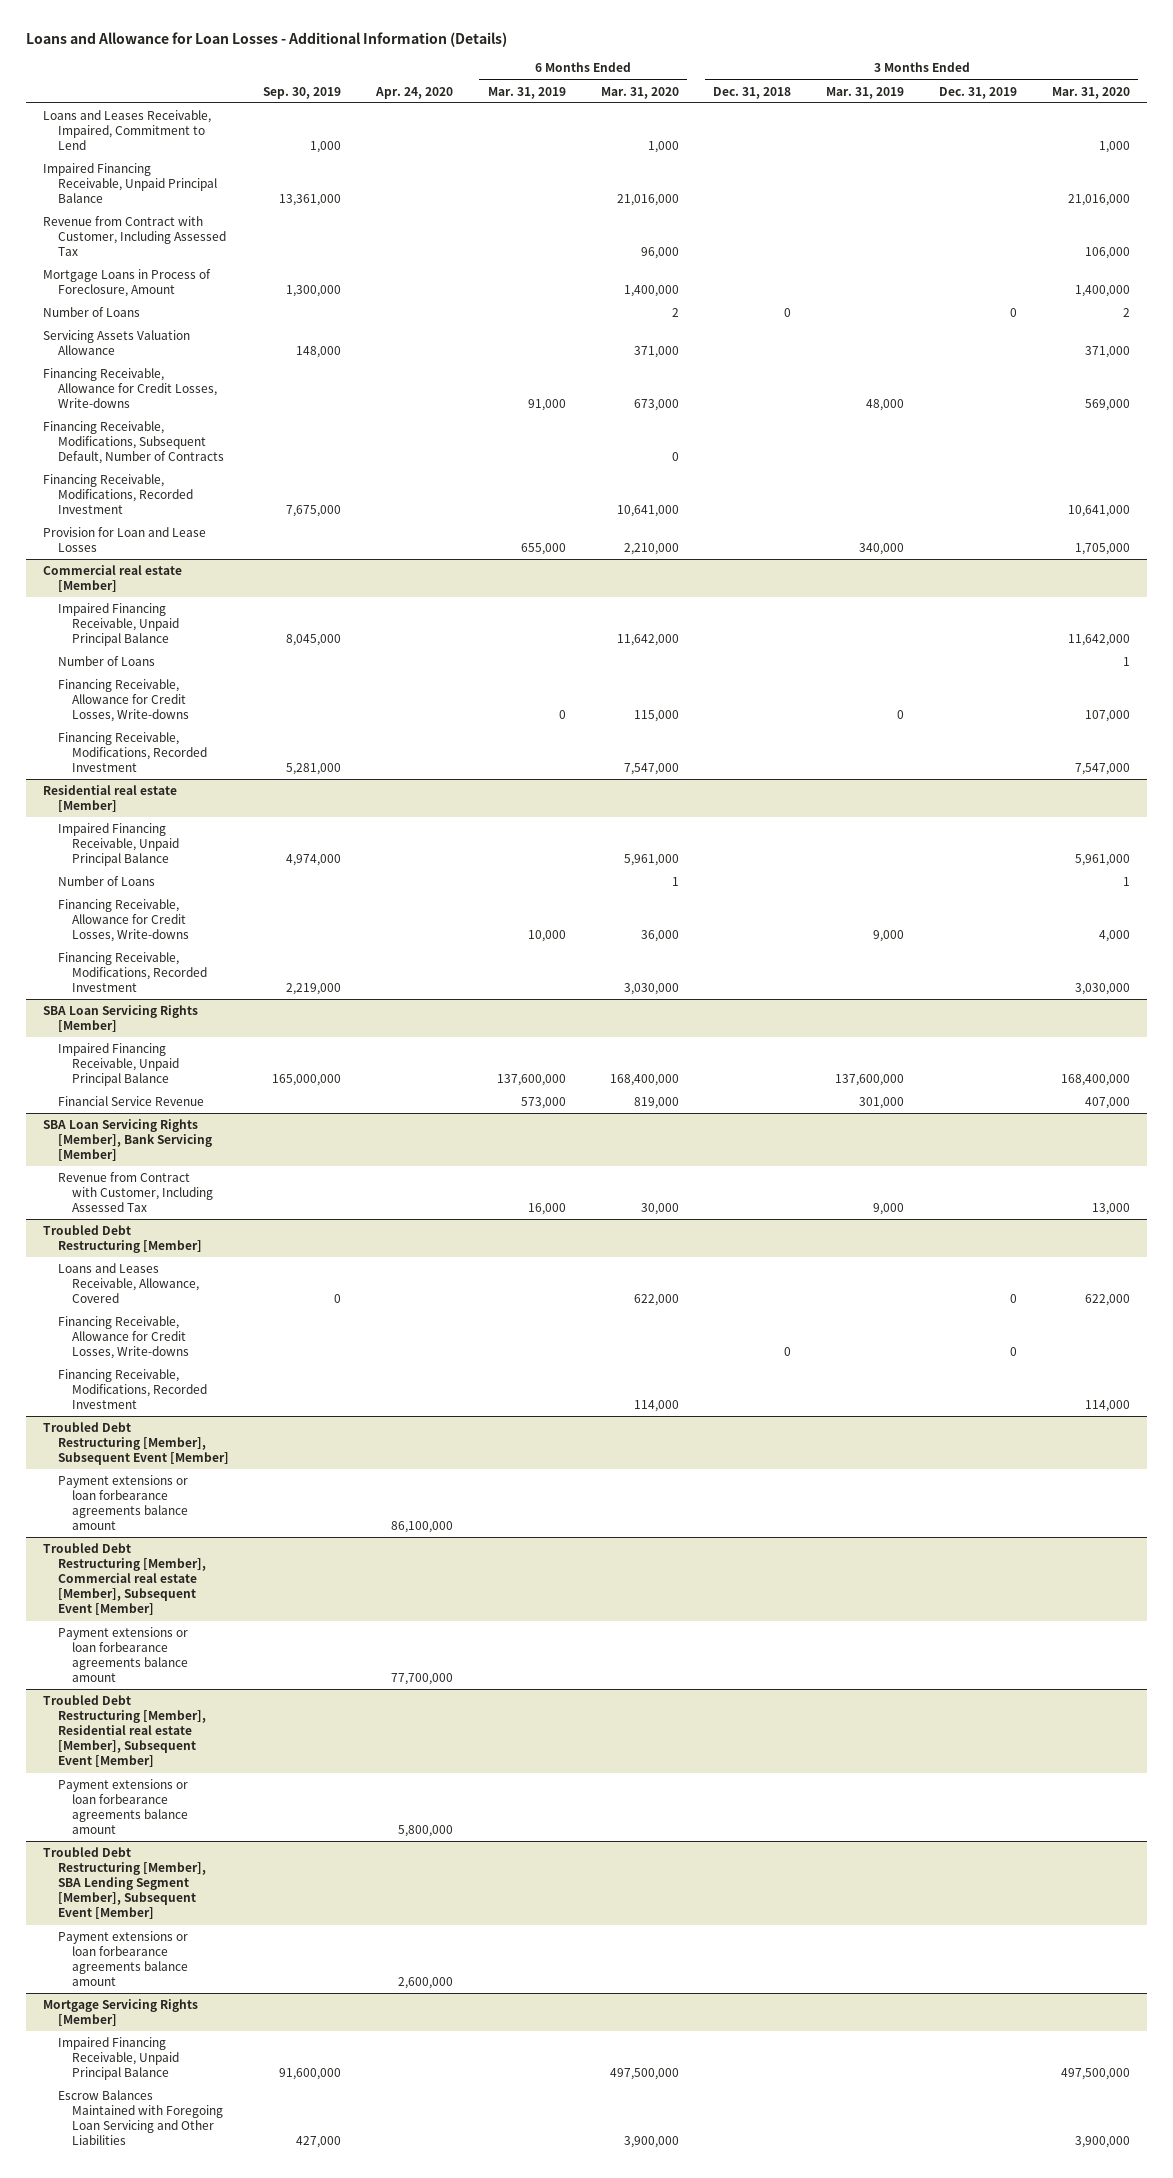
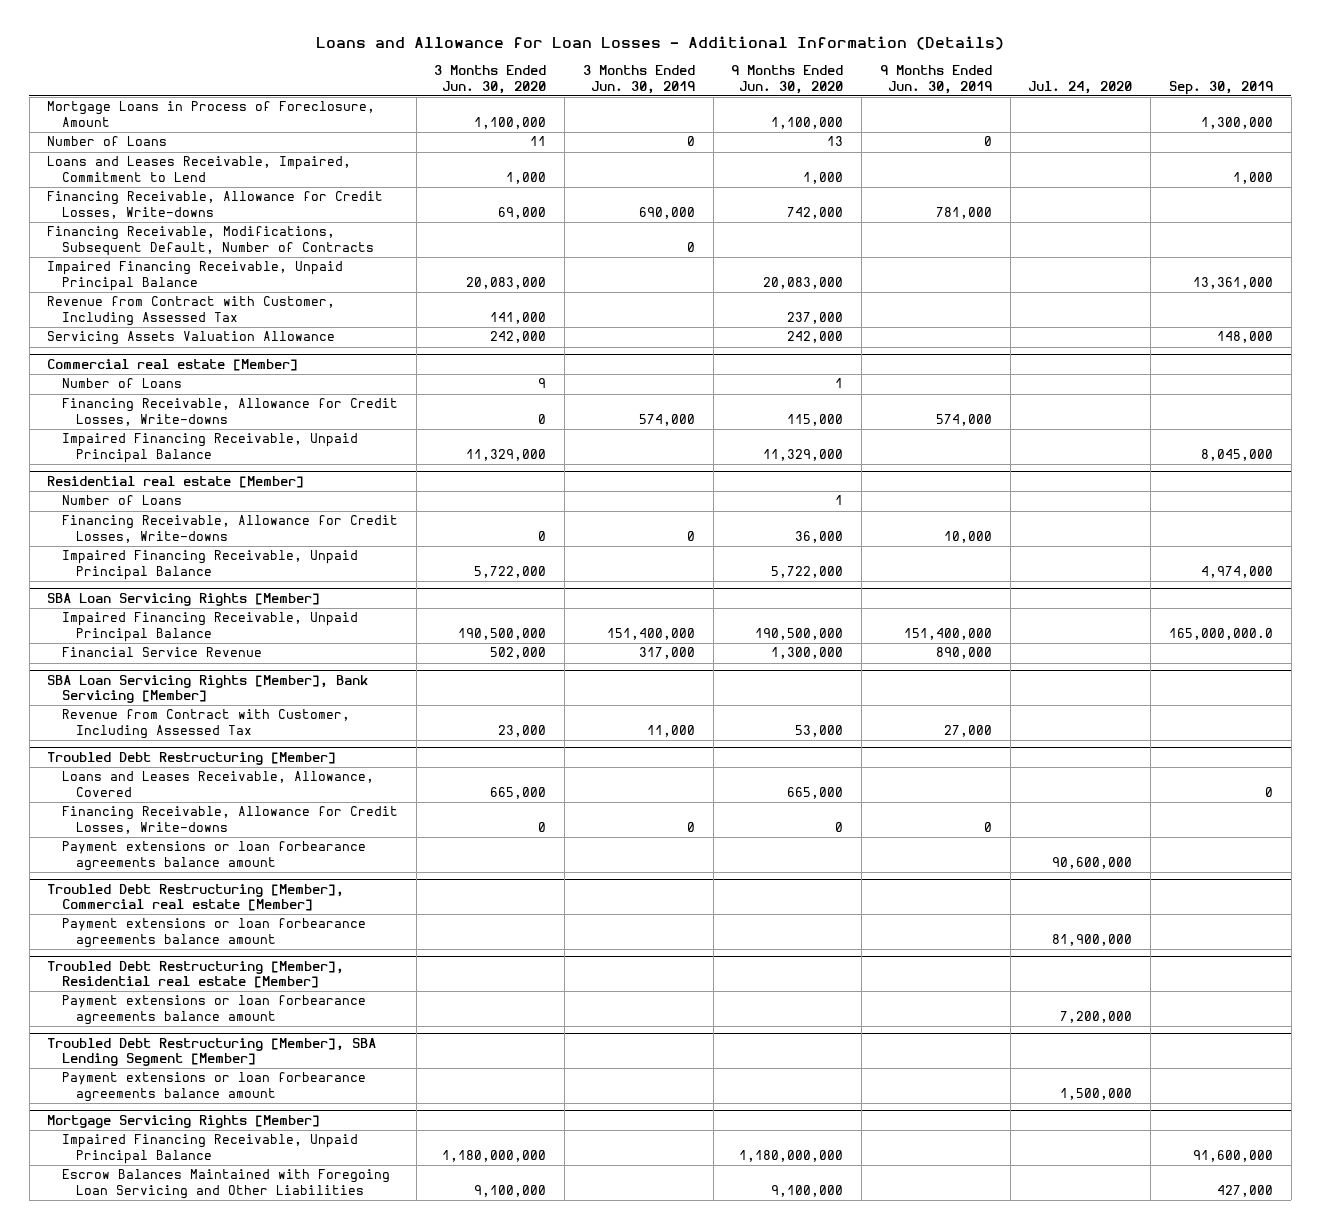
- | Sep. 30, 2019 | Apr. 24, 2020 | 6 Months Ended Mar. 31, 2019 | 6 Months Ended Mar. 31, 2020 | 3 Months Ended Dec. 31, 2018 | 3 Months Ended Mar. 31, 2019 | 3 Months Ended Dec. 31, 2019 | 3 Months Ended Mar. 31, 2020
+ | 3 Months Ended Jun. 30, 2020 | 3 Months Ended Jun. 30, 2019 | 9 Months Ended Jun. 30, 2020 | 9 Months Ended Jun. 30, 2019 | Jul. 24, 2020 | Sep. 30, 2019
moved down: Loans and Leases Receivable, Impaired, Commitment to Lend | 1,000 | | 1,000 | | | 1,000
- Financing Receivable, Modifications, Recorded Investment | 7,675,000 | | | 10,641,000 | | | | 10,641,000
- Provision for Loan and Lease Losses | | | 655,000 | 2,210,000 | | 340,000 | | 1,705,000
moved down: Impaired Financing Receivable, Unpaid Principal Balance | 20,083,000 | | 20,083,000 | | | 13,361,000
moved down: Revenue from Contract with Customer, Including Assessed Tax | 141,000 | | 237,000 | | |
moved down: Servicing Assets Valuation Allowance | 242,000 | | 242,000 | | | 148,000
@ Commercial real estate [Member]
- Financing Receivable, Modifications, Recorded Investment | 5,281,000 | | | 7,547,000 | | | | 7,547,000
moved down: Impaired Financing Receivable, Unpaid Principal Balance | 11,329,000 | | 11,329,000 | | | 8,045,000
@ Residential real estate [Member]
- Financing Receivable, Modifications, Recorded Investment | 2,219,000 | | | 3,030,000 | | | | 3,030,000
moved down: Impaired Financing Receivable, Unpaid Principal Balance | 5,722,000 | | 5,722,000 | | | 4,974,000
@ SBA Loan Servicing Rights [Member]
- Impaired Financing Receivable, Unpaid Principal Balance | 165,000,000 | | 137,600,000 | 168,400,000 | | 137,600,000 | | 168,400,000
+ Impaired Financing Receivable, Unpaid Principal Balance | 190,500,000 | 151,400,000 | 190,500,000 | 151,400,000 | | 165,000,000.0
@ Troubled Debt Restructuring [Member]
- Financing Receivable, Modifications, Recorded Investment | | | | 114,000 | | | | 114,000
- Troubled Debt Restructuring [Member], Subsequent Event [Member]
- Payment extensions or loan forbearance agreements balance amount | | 86,100,000 | | | | | |
- Troubled Debt Restructuring [Member], Commercial real estate [Member], Subsequent Event [Member]
@ Troubled Debt Restructuring [Member]
+ Payment extensions or loan forbearance agreements balance amount | | | | | 90,600,000 |
+ Troubled Debt Restructuring [Member], Commercial real estate [Member]
- Troubled Debt Restructuring [Member], Residential real estate [Member], Subsequent Event [Member]
+ Troubled Debt Restructuring [Member], Residential real estate [Member]
- Troubled Debt Restructuring [Member], SBA Lending Segment [Member], Subsequent Event [Member]
+ Troubled Debt Restructuring [Member], SBA Lending Segment [Member]

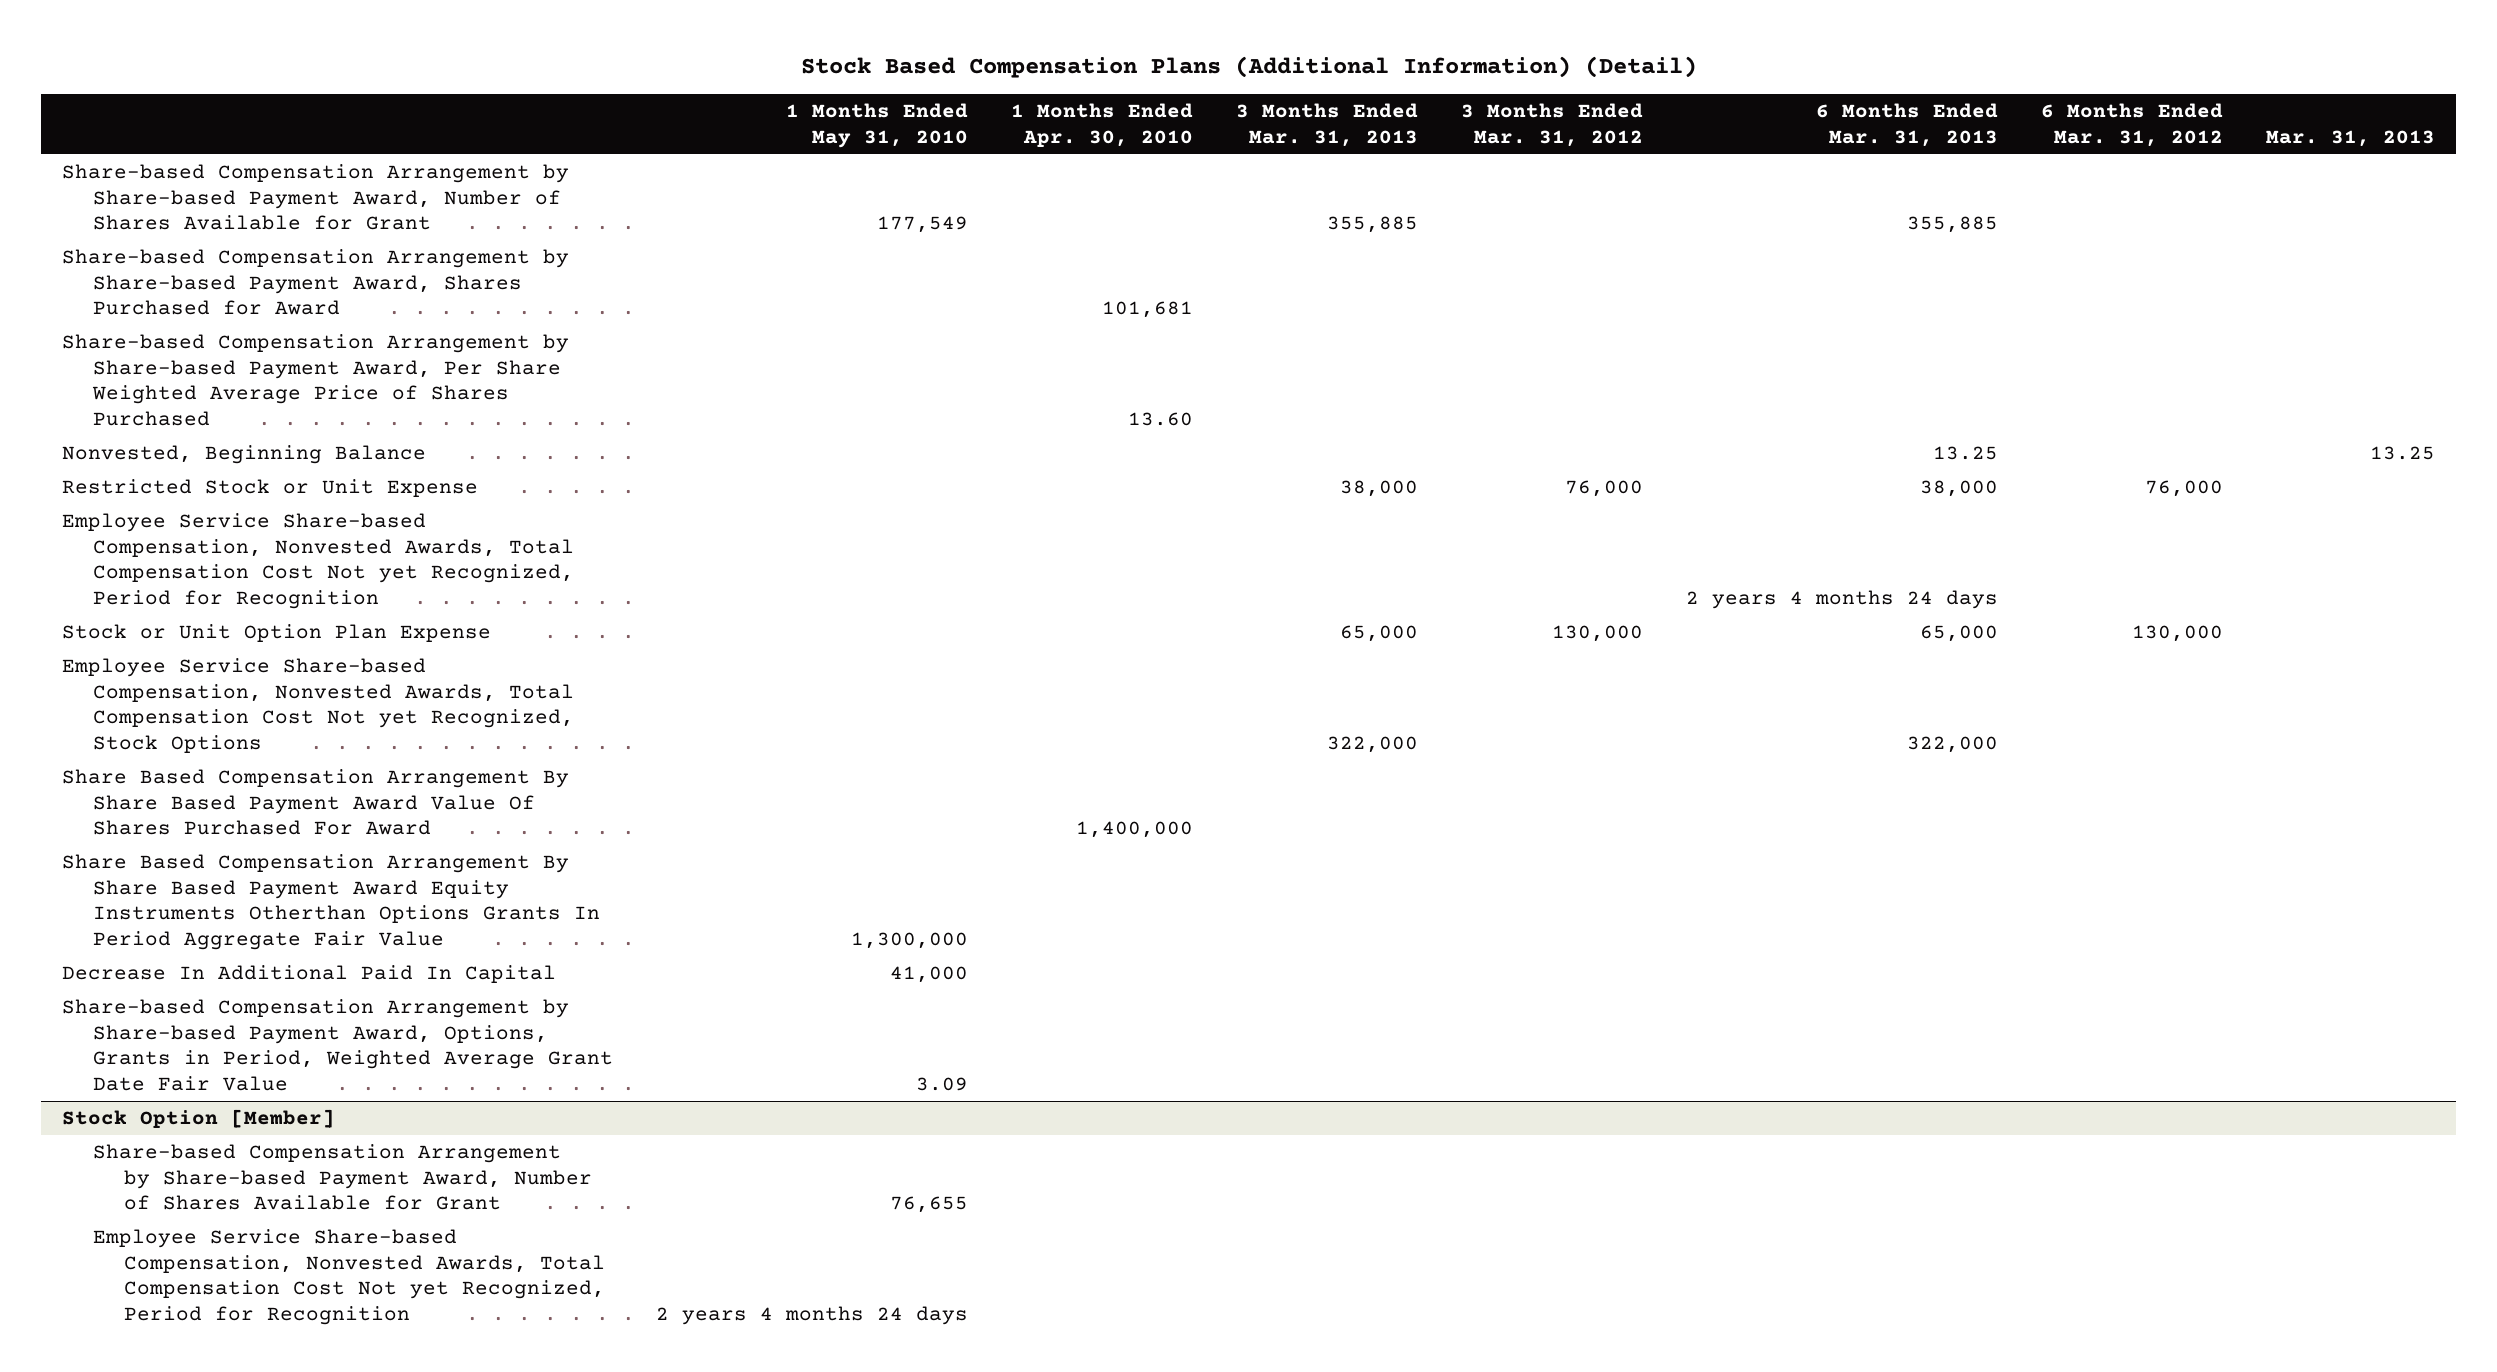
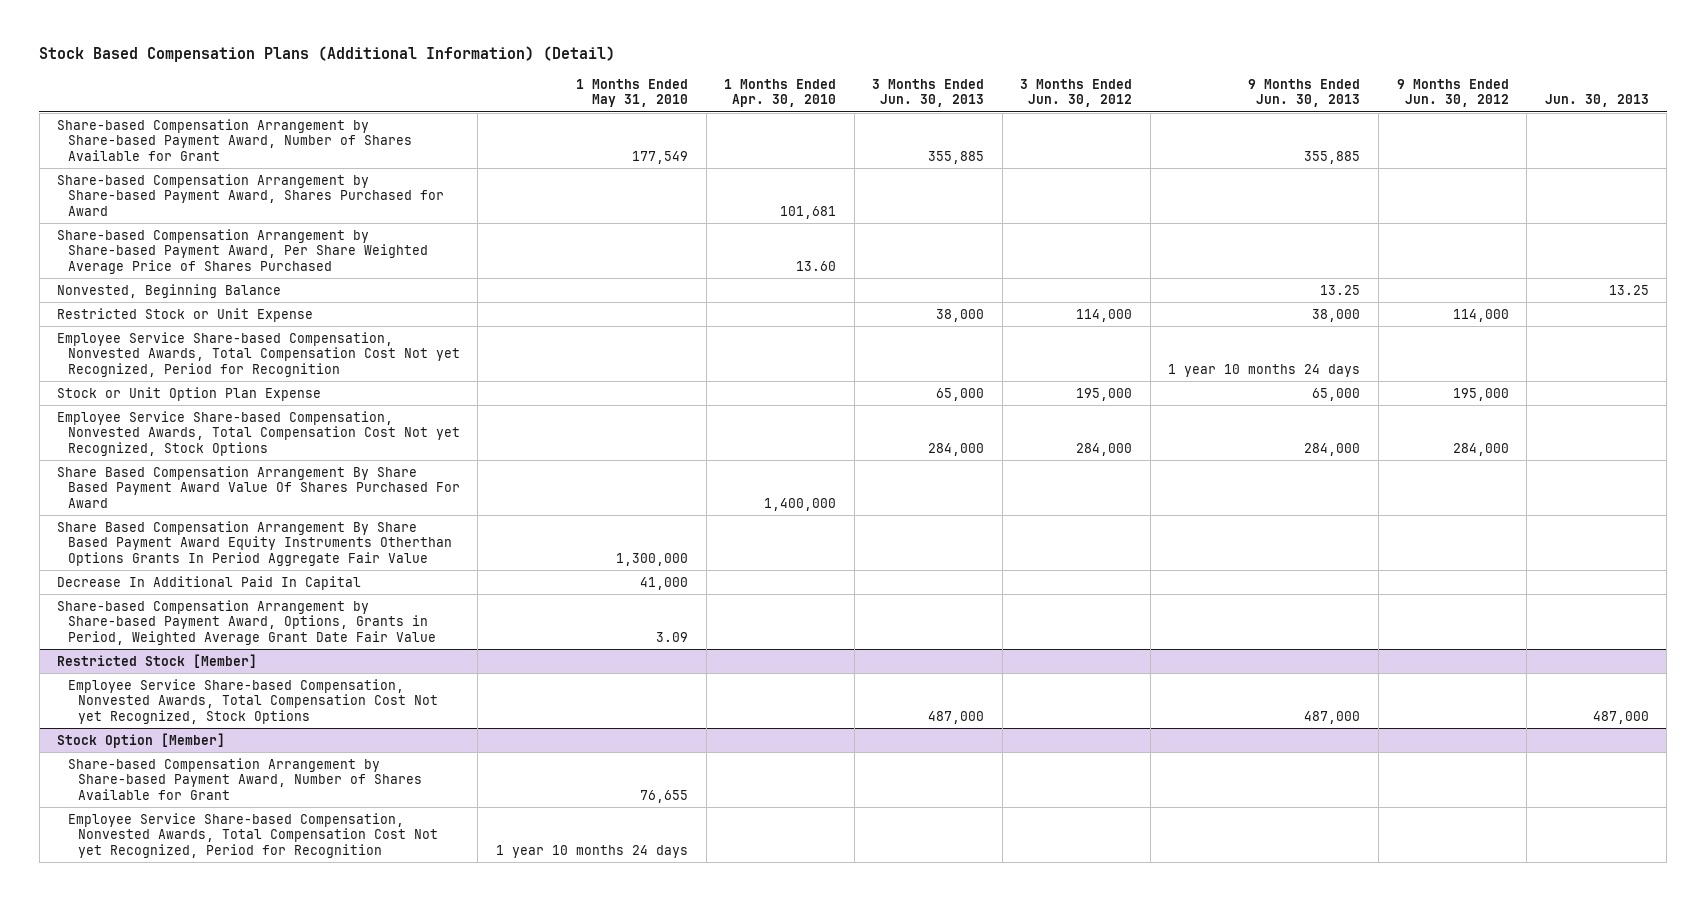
- | 1 Months Ended May 31, 2010 | 1 Months Ended Apr. 30, 2010 | 3 Months Ended Mar. 31, 2013 | 3 Months Ended Mar. 31, 2012 | 6 Months Ended Mar. 31, 2013 | 6 Months Ended Mar. 31, 2012 | Mar. 31, 2013
+ | 1 Months Ended May 31, 2010 | 1 Months Ended Apr. 30, 2010 | 3 Months Ended Jun. 30, 2013 | 3 Months Ended Jun. 30, 2012 | 9 Months Ended Jun. 30, 2013 | 9 Months Ended Jun. 30, 2012 | Jun. 30, 2013
+ Restricted Stock [Member]
+ Employee Service Share-based Compensation, Nonvested Awards, Total Compensation Cost Not yet Recognized, Stock Options | | | 487,000 | | 487,000 | | 487,000
@ Stock Option [Member]
- Employee Service Share-based Compensation, Nonvested Awards, Total Compensation Cost Not yet Recognized, Period for Recognition | 2 years 4 months 24 days | | | | | |
+ Employee Service Share-based Compensation, Nonvested Awards, Total Compensation Cost Not yet Recognized, Period for Recognition | 1 year 10 months 24 days | | | | | |

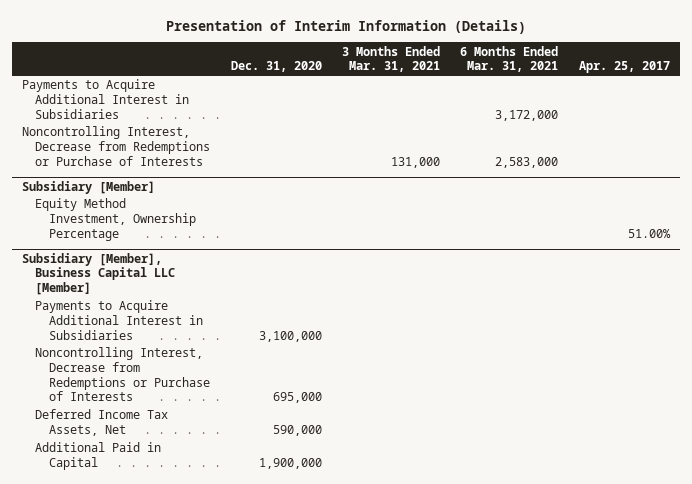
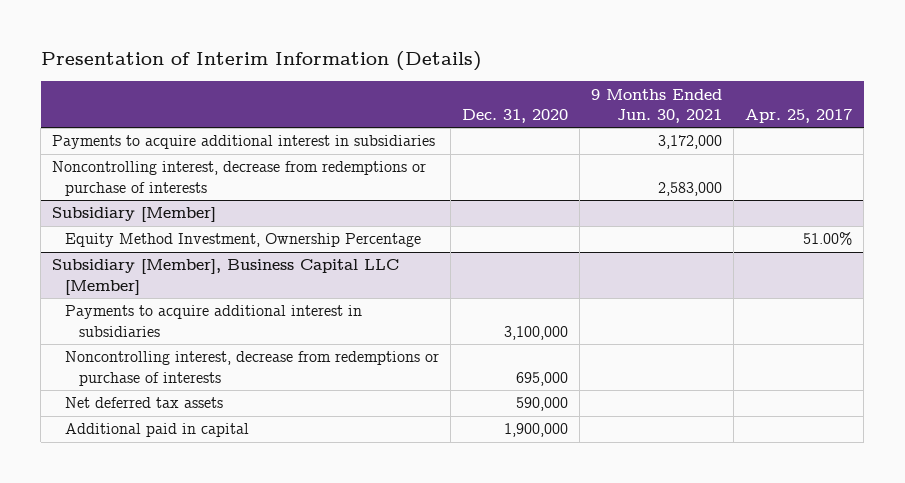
- | Dec. 31, 2020 | 3 Months Ended Mar. 31, 2021 | 6 Months Ended Mar. 31, 2021 | Apr. 25, 2017
+ | Dec. 31, 2020 | 9 Months Ended Jun. 30, 2021 | Apr. 25, 2017
- Payments to Acquire Additional Interest in Subsidiaries | | | 3,172,000 |
- Noncontrolling Interest, Decrease from Redemptions or Purchase of Interests | | 131,000 | 2,583,000 |
+ Payments to acquire additional interest in subsidiaries | | 3,172,000 |
+ Noncontrolling interest, decrease from redemptions or purchase of interests | | 2,583,000 |
@ Subsidiary [Member], Business Capital LLC [Member]
- Payments to Acquire Additional Interest in Subsidiaries | 3,100,000 | | |
- Noncontrolling Interest, Decrease from Redemptions or Purchase of Interests | 695,000 | | |
- Deferred Income Tax Assets, Net | 590,000 | | |
- Additional Paid in Capital | 1,900,000 | | |
+ Payments to acquire additional interest in subsidiaries | 3,100,000 | |
+ Noncontrolling interest, decrease from redemptions or purchase of interests | 695,000 | |
+ Net deferred tax assets | 590,000 | |
+ Additional paid in capital | 1,900,000 | |

